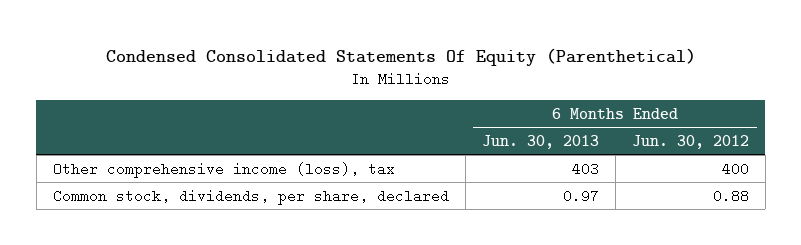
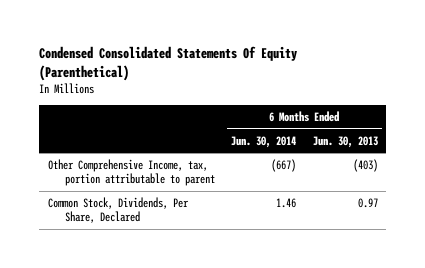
- | 6 Months Ended Jun. 30, 2013 | 6 Months Ended Jun. 30, 2012
+ | 6 Months Ended Jun. 30, 2014 | 6 Months Ended Jun. 30, 2013
- Other comprehensive income (loss), tax | 403 | 400
- Common stock, dividends, per share, declared | 0.97 | 0.88
+ Other Comprehensive Income, tax, portion attributable to parent | (667) | (403)
+ Common Stock, Dividends, Per Share, Declared | 1.46 | 0.97

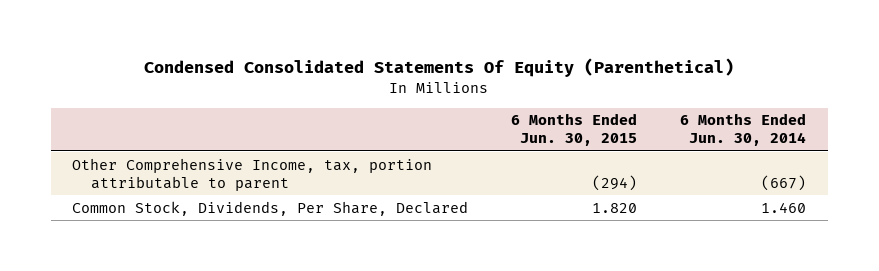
- | 6 Months Ended Jun. 30, 2014 | 6 Months Ended Jun. 30, 2013
+ | 6 Months Ended Jun. 30, 2015 | 6 Months Ended Jun. 30, 2014
- Common Stock, Dividends, Per Share, Declared | 1.46 | 0.97
+ Common Stock, Dividends, Per Share, Declared | 1.820 | 1.460

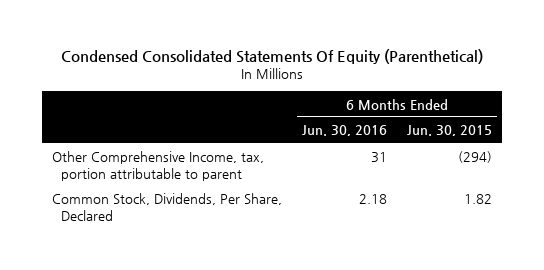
- | 6 Months Ended Jun. 30, 2015 | 6 Months Ended Jun. 30, 2014
+ | 6 Months Ended Jun. 30, 2016 | 6 Months Ended Jun. 30, 2015
- Common Stock, Dividends, Per Share, Declared | 1.820 | 1.460
+ Common Stock, Dividends, Per Share, Declared | 2.18 | 1.82

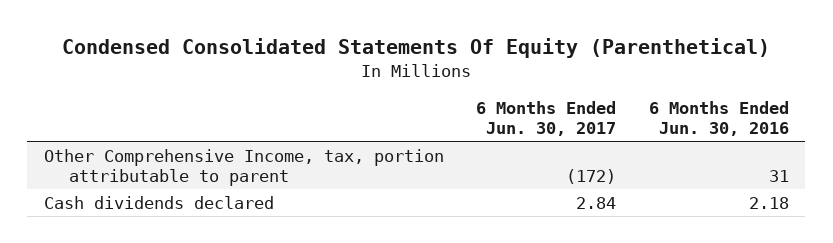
- | 6 Months Ended Jun. 30, 2016 | 6 Months Ended Jun. 30, 2015
+ | 6 Months Ended Jun. 30, 2017 | 6 Months Ended Jun. 30, 2016
- Common Stock, Dividends, Per Share, Declared | 2.18 | 1.82
+ Cash dividends declared | 2.84 | 2.18

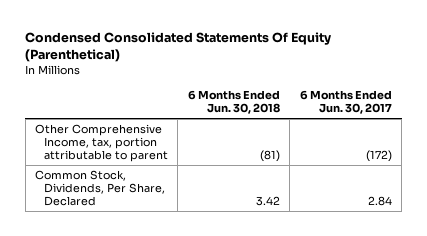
- | 6 Months Ended Jun. 30, 2017 | 6 Months Ended Jun. 30, 2016
+ | 6 Months Ended Jun. 30, 2018 | 6 Months Ended Jun. 30, 2017
- Cash dividends declared | 2.84 | 2.18
+ Common Stock, Dividends, Per Share, Declared | 3.42 | 2.84

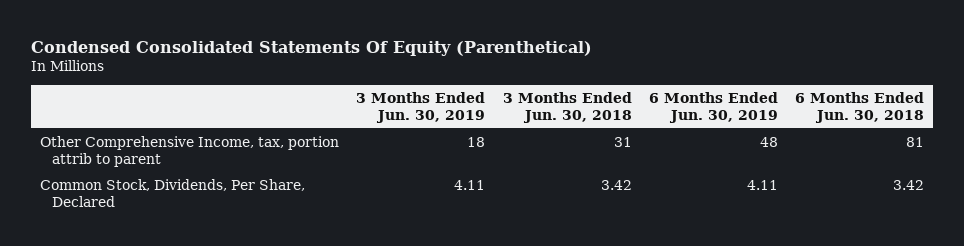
- | 6 Months Ended Jun. 30, 2018 | 6 Months Ended Jun. 30, 2017
+ | 3 Months Ended Jun. 30, 2019 | 3 Months Ended Jun. 30, 2018 | 6 Months Ended Jun. 30, 2019 | 6 Months Ended Jun. 30, 2018
- Other Comprehensive Income, tax, portion attributable to parent | (81) | (172)
+ Other Comprehensive Income, tax, portion attrib to parent | 18 | 31 | 48 | 81

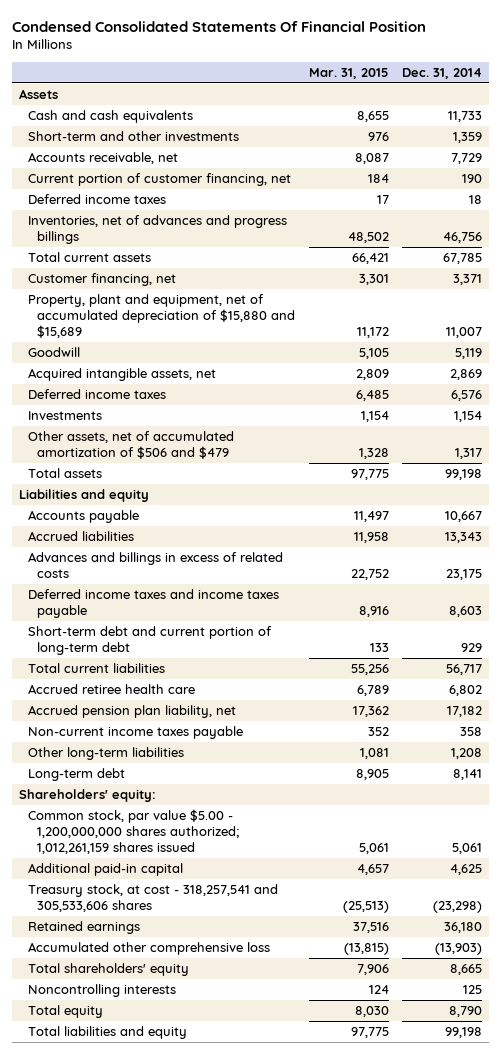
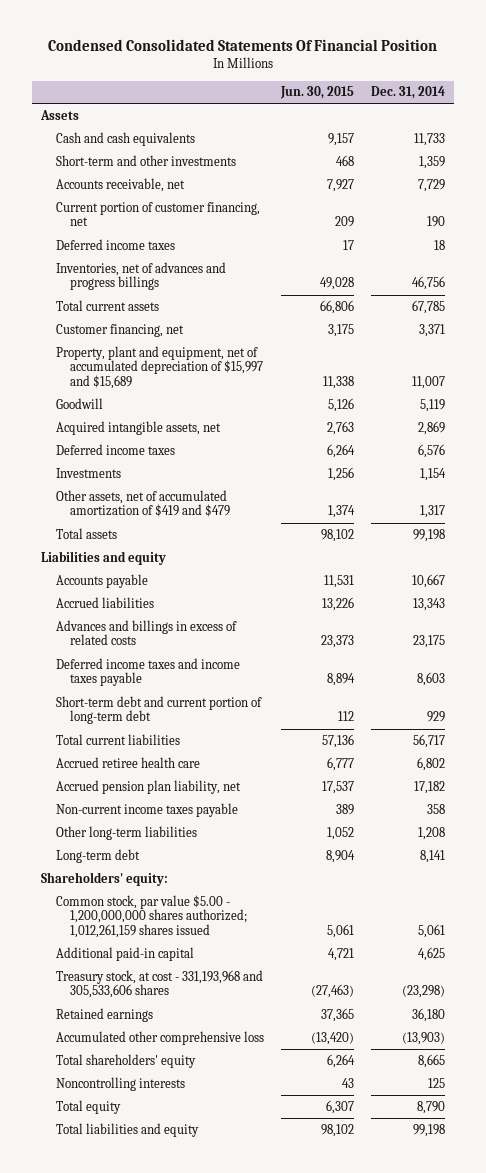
- | Mar. 31, 2015 | Dec. 31, 2014
+ | Jun. 30, 2015 | Dec. 31, 2014
- Property, plant and equipment, net of accumulated depreciation of $15,880 and $15,689 | 11,172 | 11,007
+ Property, plant and equipment, net of accumulated depreciation of $15,997 and $15,689 | 11,338 | 11,007
- Other assets, net of accumulated amortization of $506 and $479 | 1,328 | 1,317
+ Other assets, net of accumulated amortization of $419 and $479 | 1,374 | 1,317
- Treasury stock, at cost - 318,257,541 and 305,533,606 shares | (25,513) | (23,298)
+ Treasury stock, at cost - 331,193,968 and 305,533,606 shares | (27,463) | (23,298)

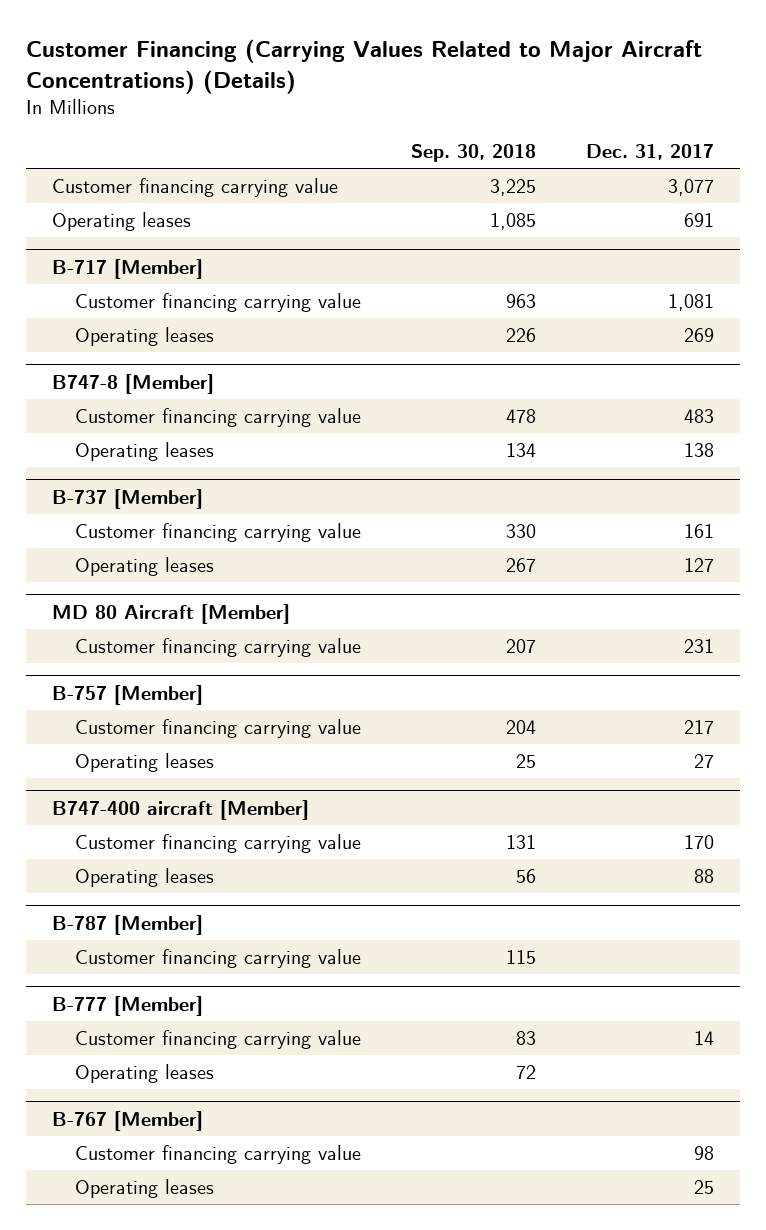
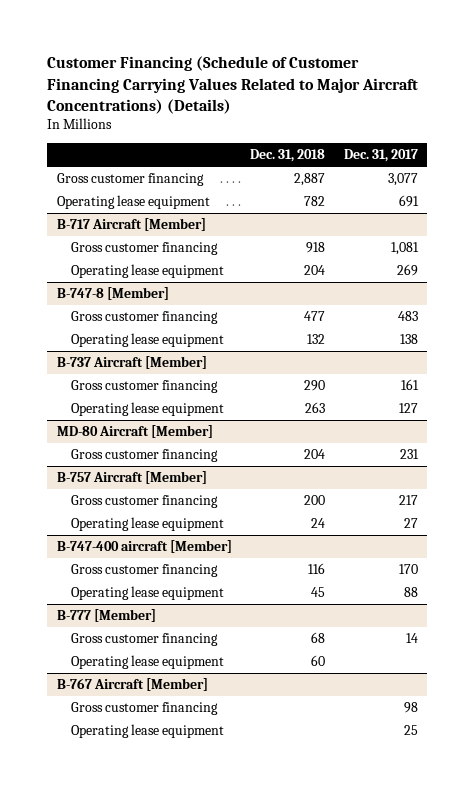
- Customer Financing (Carrying Values Related to Major Aircraft Concentrations) (Details)
+ Customer Financing (Schedule of Customer Financing Carrying Values Related to Major Aircraft Concentrations) (Details)
- | Sep. 30, 2018 | Dec. 31, 2017
+ | Dec. 31, 2018 | Dec. 31, 2017
- Customer financing carrying value | 3,225 | 3,077
- Operating leases | 1,085 | 691
- B-717 [Member]
- Customer financing carrying value | 963 | 1,081
- Operating leases | 226 | 269
- B747-8 [Member]
- Customer financing carrying value | 478 | 483
- Operating leases | 134 | 138
- B-737 [Member]
- Customer financing carrying value | 330 | 161
- Operating leases | 267 | 127
- MD 80 Aircraft [Member]
- Customer financing carrying value | 207 | 231
- B-757 [Member]
- Customer financing carrying value | 204 | 217
- Operating leases | 25 | 27
- B747-400 aircraft [Member]
- Customer financing carrying value | 131 | 170
- Operating leases | 56 | 88
- B-787 [Member]
- Customer financing carrying value | 115 |
+ Gross customer financing | 2,887 | 3,077
+ Operating lease equipment | 782 | 691
+ B-717 Aircraft [Member]
+ Gross customer financing | 918 | 1,081
+ Operating lease equipment | 204 | 269
+ B-747-8 [Member]
+ Gross customer financing | 477 | 483
+ Operating lease equipment | 132 | 138
+ B-737 Aircraft [Member]
+ Gross customer financing | 290 | 161
+ Operating lease equipment | 263 | 127
+ MD-80 Aircraft [Member]
+ Gross customer financing | 204 | 231
+ B-757 Aircraft [Member]
+ Gross customer financing | 200 | 217
+ Operating lease equipment | 24 | 27
+ B-747-400 aircraft [Member]
+ Gross customer financing | 116 | 170
+ Operating lease equipment | 45 | 88
@ B-777 [Member]
- Customer financing carrying value | 83 | 14
- Operating leases | 72 |
- B-767 [Member]
- Customer financing carrying value | | 98
- Operating leases | | 25
@ B-777 [Member]
+ Gross customer financing | 68 | 14
+ Operating lease equipment | 60 |
+ B-767 Aircraft [Member]
+ Gross customer financing | | 98
+ Operating lease equipment | | 25

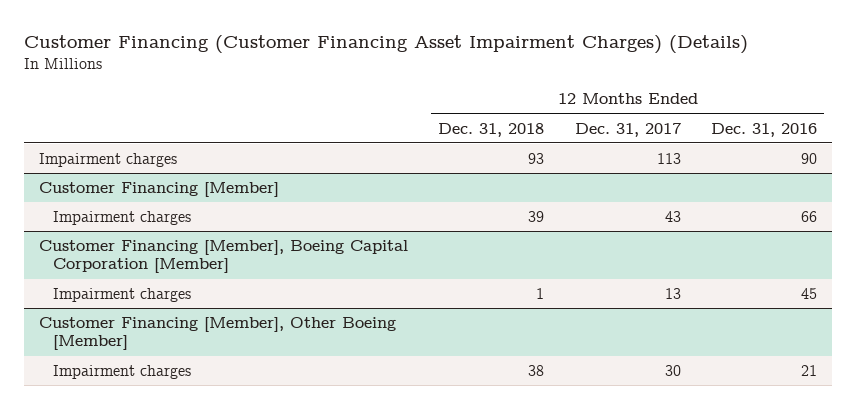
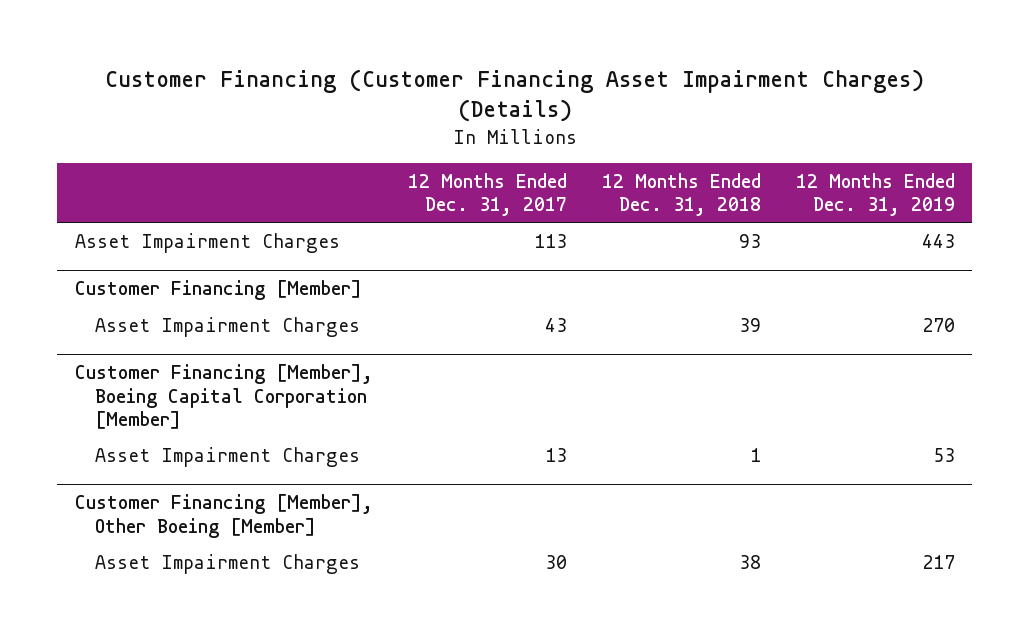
- | 12 Months Ended Dec. 31, 2018 | 12 Months Ended Dec. 31, 2017 | 12 Months Ended Dec. 31, 2016
+ | 12 Months Ended Dec. 31, 2017 | 12 Months Ended Dec. 31, 2018 | 12 Months Ended Dec. 31, 2019
- Impairment charges | 93 | 113 | 90
+ Asset Impairment Charges | 113 | 93 | 443
@ Customer Financing [Member]
- Impairment charges | 39 | 43 | 66
+ Asset Impairment Charges | 43 | 39 | 270
@ Customer Financing [Member], Boeing Capital Corporation [Member]
- Impairment charges | 1 | 13 | 45
+ Asset Impairment Charges | 13 | 1 | 53
@ Customer Financing [Member], Other Boeing [Member]
- Impairment charges | 38 | 30 | 21
+ Asset Impairment Charges | 30 | 38 | 217

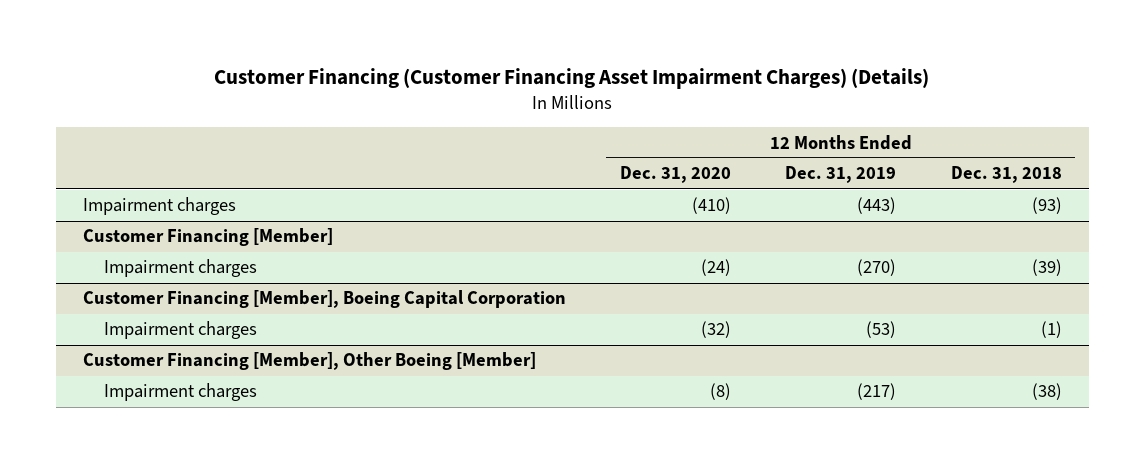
- | 12 Months Ended Dec. 31, 2017 | 12 Months Ended Dec. 31, 2018 | 12 Months Ended Dec. 31, 2019
+ | 12 Months Ended Dec. 31, 2020 | 12 Months Ended Dec. 31, 2019 | 12 Months Ended Dec. 31, 2018
- Asset Impairment Charges | 113 | 93 | 443
+ Impairment charges | (410) | (443) | (93)
@ Customer Financing [Member]
- Asset Impairment Charges | 43 | 39 | 270
- Customer Financing [Member], Boeing Capital Corporation [Member]
- Asset Impairment Charges | 13 | 1 | 53
@ Customer Financing [Member]
+ Impairment charges | (24) | (270) | (39)
+ Customer Financing [Member], Boeing Capital Corporation
+ Impairment charges | (32) | (53) | (1)
@ Customer Financing [Member], Other Boeing [Member]
- Asset Impairment Charges | 30 | 38 | 217
+ Impairment charges | (8) | (217) | (38)

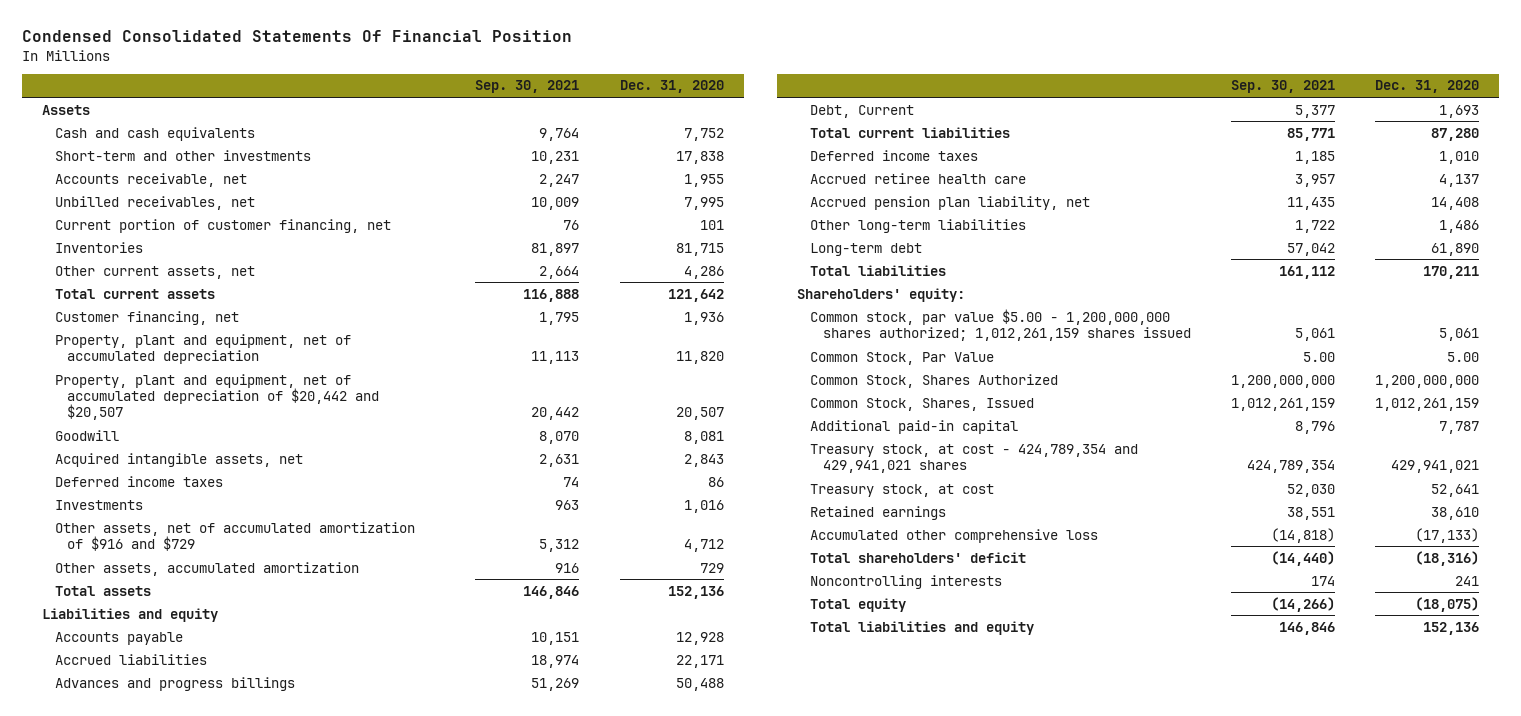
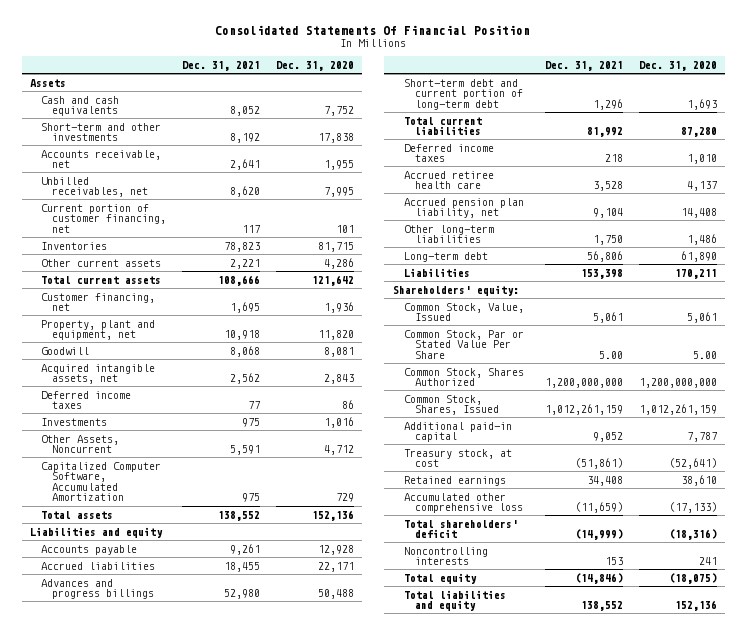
- Condensed Consolidated Statements Of Financial Position
+ Consolidated Statements Of Financial Position
- | Sep. 30, 2021 | Dec. 31, 2020
+ | Dec. 31, 2021 | Dec. 31, 2020
- Other current assets, net | 2,664 | 4,286
+ Other current assets | 2,221 | 4,286
- Property, plant and equipment, net of accumulated depreciation | 11,113 | 11,820
- Property, plant and equipment, net of accumulated depreciation of $20,442 and $20,507 | 20,442 | 20,507
+ Property, plant and equipment, net | 10,918 | 11,820
- Other assets, net of accumulated amortization of $916 and $729 | 5,312 | 4,712
- Other assets, accumulated amortization | 916 | 729
+ Other Assets, Noncurrent | 5,591 | 4,712
+ Capitalized Computer Software, Accumulated Amortization | 975 | 729
- Debt, Current | 5,377 | 1,693
+ Short-term debt and current portion of long-term debt | 1,296 | 1,693
- Total liabilities | 161,112 | 170,211
+ Liabilities | 153,398 | 170,211
- Common stock, par value $5.00 - 1,200,000,000 shares authorized; 1,012,261,159 shares issued | 5,061 | 5,061
- Common Stock, Par Value | 5.00 | 5.00
+ Common Stock, Value, Issued | 5,061 | 5,061
+ Common Stock, Par or Stated Value Per Share | 5.00 | 5.00
- Treasury stock, at cost - 424,789,354 and 429,941,021 shares | 424,789,354 | 429,941,021
- Treasury stock, at cost | 52,030 | 52,641
+ Treasury stock, at cost | (51,861) | (52,641)

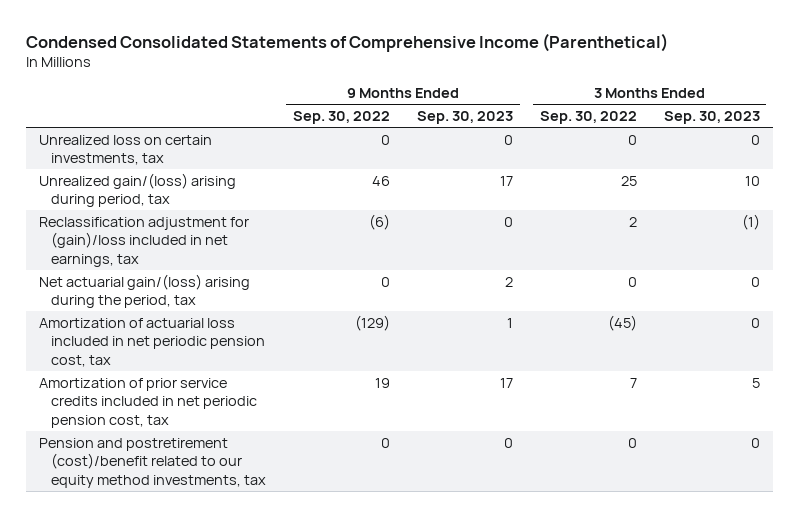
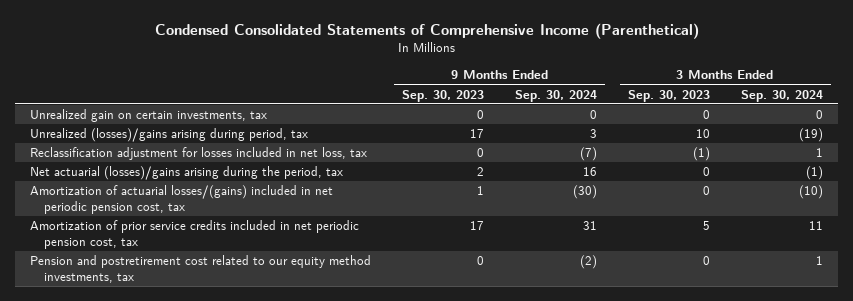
- | 9 Months Ended Sep. 30, 2022 | 9 Months Ended Sep. 30, 2023 | 3 Months Ended Sep. 30, 2022 | 3 Months Ended Sep. 30, 2023
+ | 9 Months Ended Sep. 30, 2023 | 9 Months Ended Sep. 30, 2024 | 3 Months Ended Sep. 30, 2023 | 3 Months Ended Sep. 30, 2024
- Unrealized loss on certain investments, tax | 0 | 0 | 0 | 0
- Unrealized gain/(loss) arising during period, tax | 46 | 17 | 25 | 10
- Reclassification adjustment for (gain)/loss included in net earnings, tax | (6) | 0 | 2 | (1)
- Net actuarial gain/(loss) arising during the period, tax | 0 | 2 | 0 | 0
- Amortization of actuarial loss included in net periodic pension cost, tax | (129) | 1 | (45) | 0
+ Unrealized gain on certain investments, tax | 0 | 0 | 0 | 0
+ Unrealized (losses)/gains arising during period, tax | 17 | 3 | 10 | (19)
+ Reclassification adjustment for losses included in net loss, tax | 0 | (7) | (1) | 1
+ Net actuarial (losses)/gains arising during the period, tax | 2 | 16 | 0 | (1)
+ Amortization of actuarial losses/(gains) included in net periodic pension cost, tax | 1 | (30) | 0 | (10)
- Pension and postretirement (cost)/benefit related to our equity method investments, tax | 0 | 0 | 0 | 0
+ Pension and postretirement cost related to our equity method investments, tax | 0 | (2) | 0 | 1

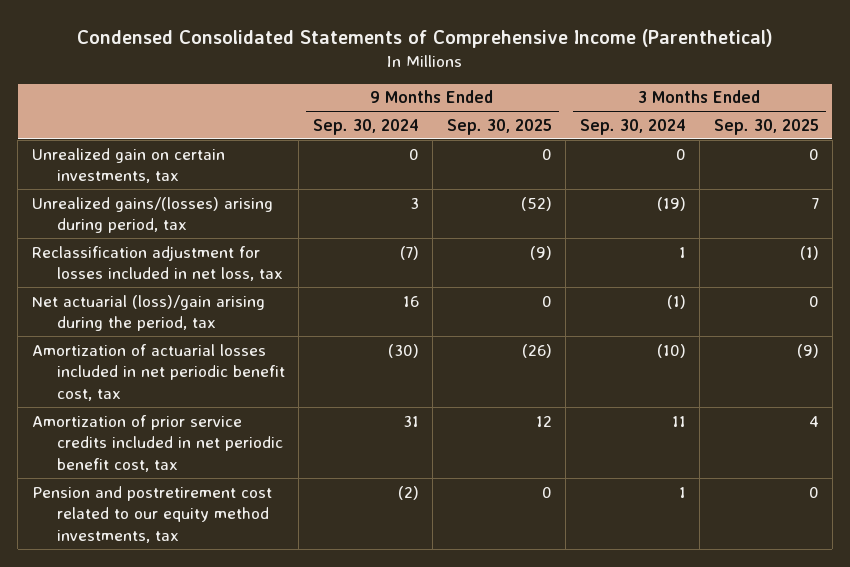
- | 9 Months Ended Sep. 30, 2023 | 9 Months Ended Sep. 30, 2024 | 3 Months Ended Sep. 30, 2023 | 3 Months Ended Sep. 30, 2024
+ | 9 Months Ended Sep. 30, 2024 | 9 Months Ended Sep. 30, 2025 | 3 Months Ended Sep. 30, 2024 | 3 Months Ended Sep. 30, 2025
- Unrealized (losses)/gains arising during period, tax | 17 | 3 | 10 | (19)
+ Unrealized gains/(losses) arising during period, tax | 3 | (52) | (19) | 7
- Net actuarial (losses)/gains arising during the period, tax | 2 | 16 | 0 | (1)
- Amortization of actuarial losses/(gains) included in net periodic pension cost, tax | 1 | (30) | 0 | (10)
- Amortization of prior service credits included in net periodic pension cost, tax | 17 | 31 | 5 | 11
+ Net actuarial (loss)/gain arising during the period, tax | 16 | 0 | (1) | 0
+ Amortization of actuarial losses included in net periodic benefit cost, tax | (30) | (26) | (10) | (9)
+ Amortization of prior service credits included in net periodic benefit cost, tax | 31 | 12 | 11 | 4

